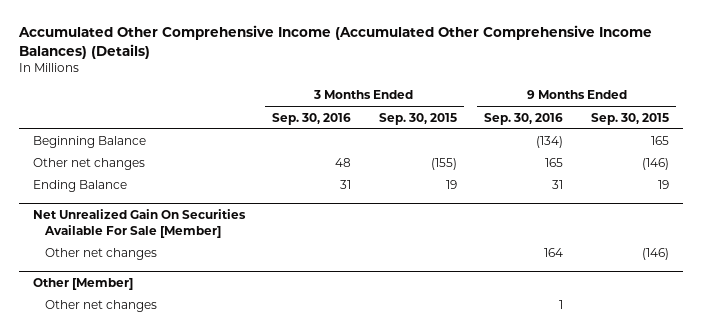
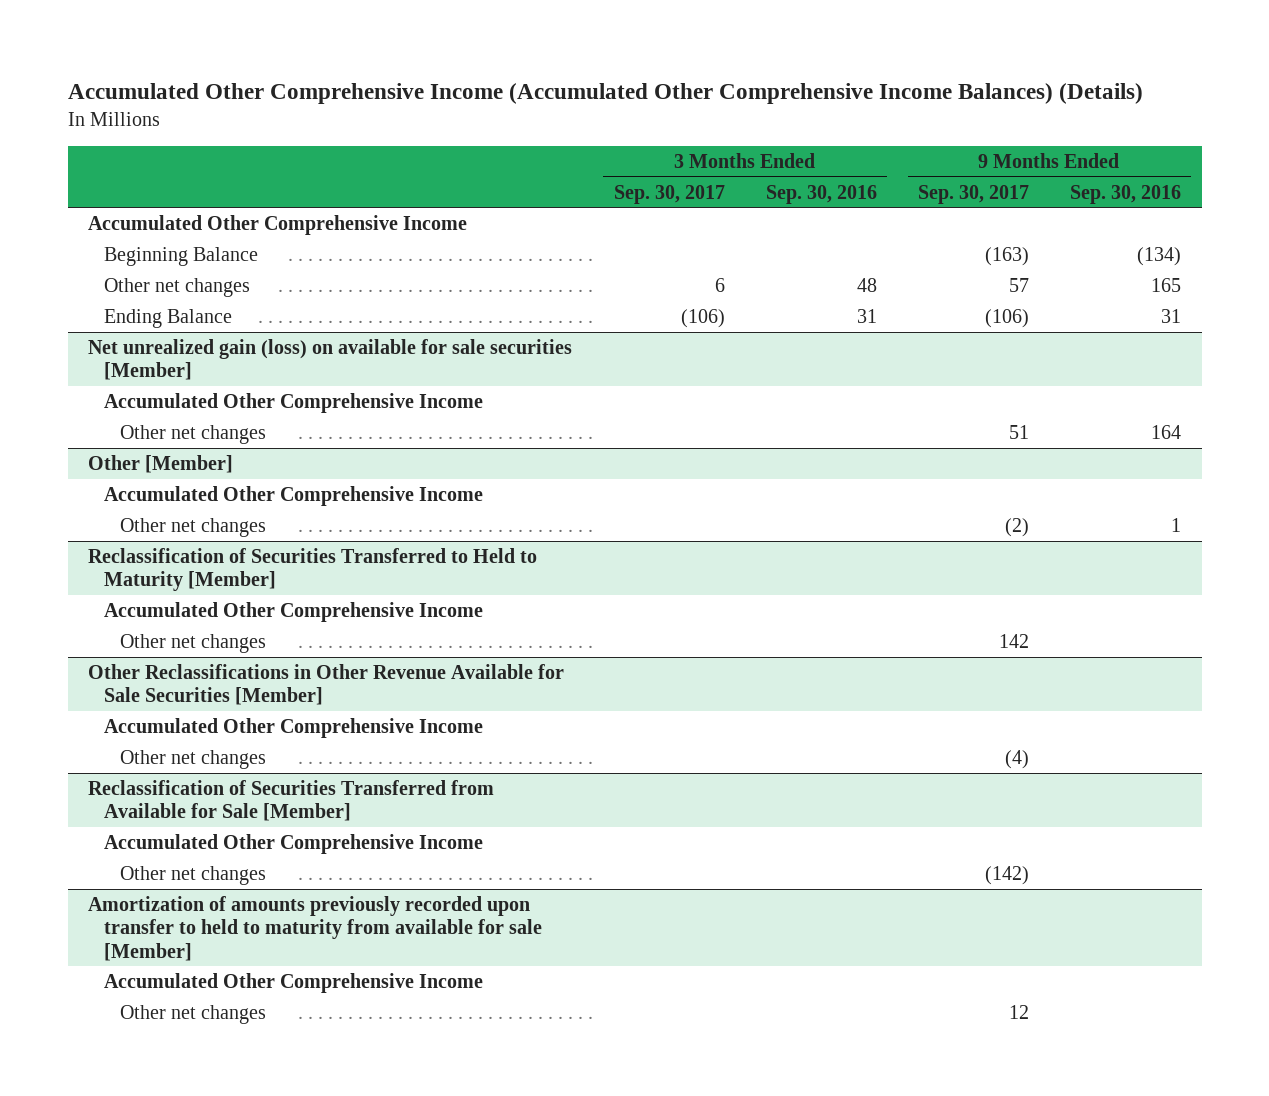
- | 3 Months Ended Sep. 30, 2016 | 3 Months Ended Sep. 30, 2015 | 9 Months Ended Sep. 30, 2016 | 9 Months Ended Sep. 30, 2015
+ | 3 Months Ended Sep. 30, 2017 | 3 Months Ended Sep. 30, 2016 | 9 Months Ended Sep. 30, 2017 | 9 Months Ended Sep. 30, 2016
+ Accumulated Other Comprehensive Income
- Net Unrealized Gain On Securities Available For Sale [Member]
+ Net unrealized gain (loss) on available for sale securities [Member]
+ Accumulated Other Comprehensive Income
@ Other [Member]
+ Accumulated Other Comprehensive Income
+ Reclassification of Securities Transferred to Held to Maturity [Member]
+ Accumulated Other Comprehensive Income
+ Other net changes | | | 142 |
+ Other Reclassifications in Other Revenue Available for Sale Securities [Member]
+ Accumulated Other Comprehensive Income
+ Other net changes | | | (4) |
+ Reclassification of Securities Transferred from Available for Sale [Member]
+ Accumulated Other Comprehensive Income
+ Other net changes | | | (142) |
+ Amortization of amounts previously recorded upon transfer to held to maturity from available for sale [Member]
+ Accumulated Other Comprehensive Income
+ Other net changes | | | 12 |

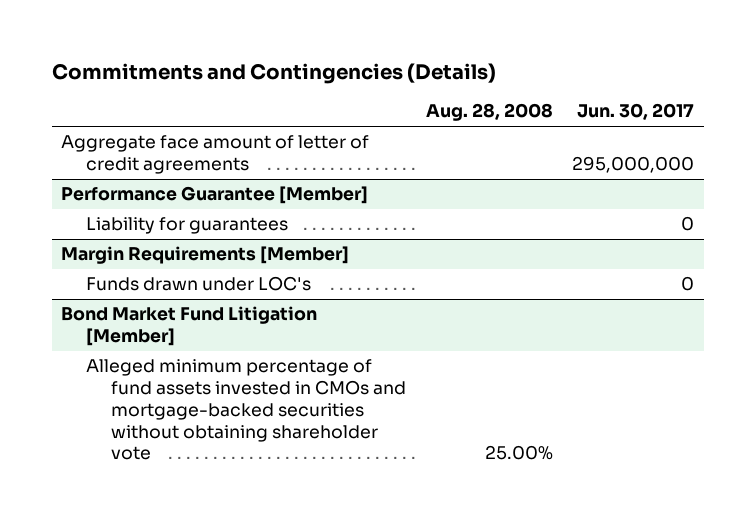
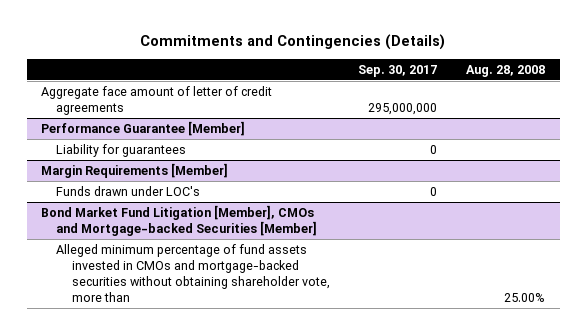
- | Aug. 28, 2008 | Jun. 30, 2017
+ | Sep. 30, 2017 | Aug. 28, 2008
- Bond Market Fund Litigation [Member]
- Alleged minimum percentage of fund assets invested in CMOs and mortgage-backed securities without obtaining shareholder vote | 25.00% |
+ Bond Market Fund Litigation [Member], CMOs and Mortgage-backed Securities [Member]
+ Alleged minimum percentage of fund assets invested in CMOs and mortgage-backed securities without obtaining shareholder vote, more than | | 25.00%

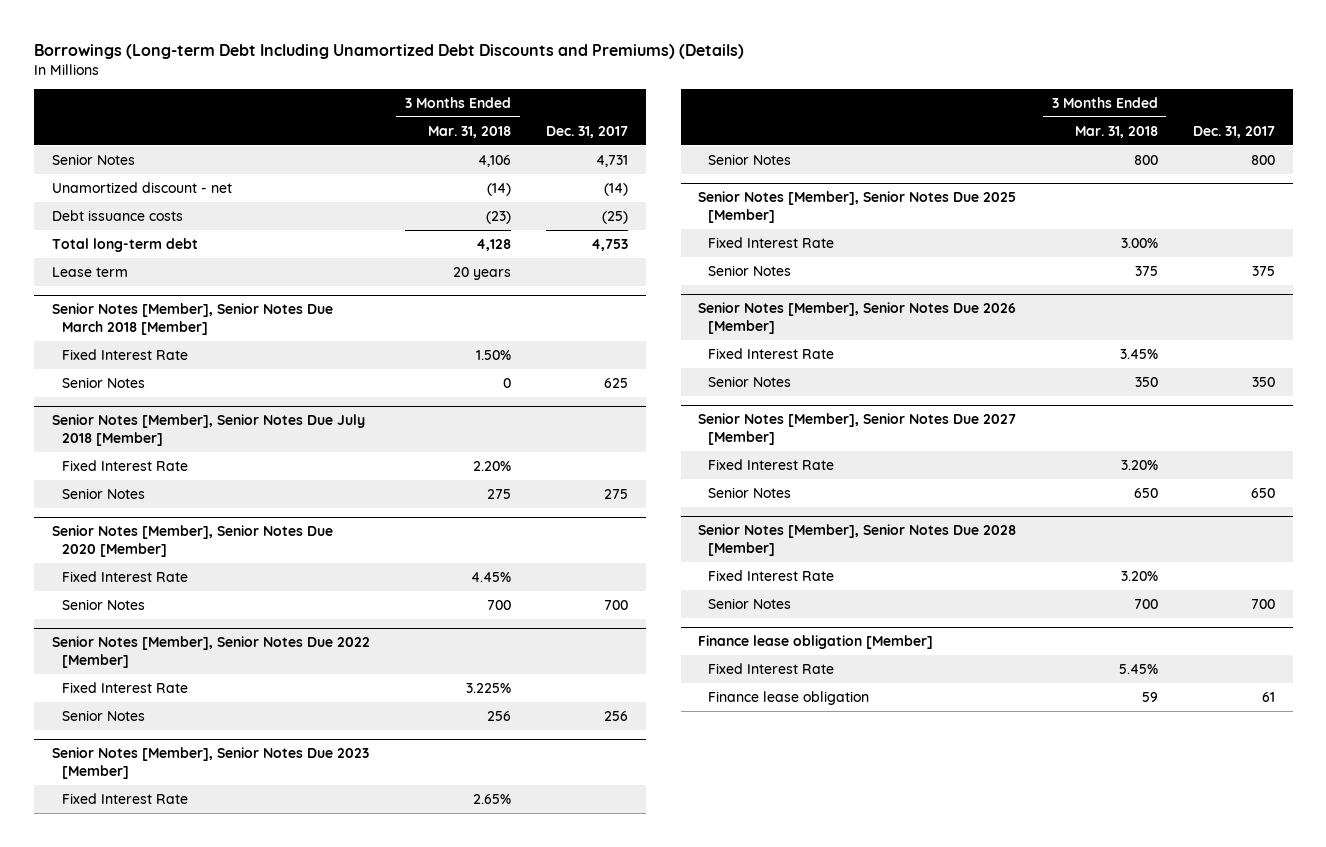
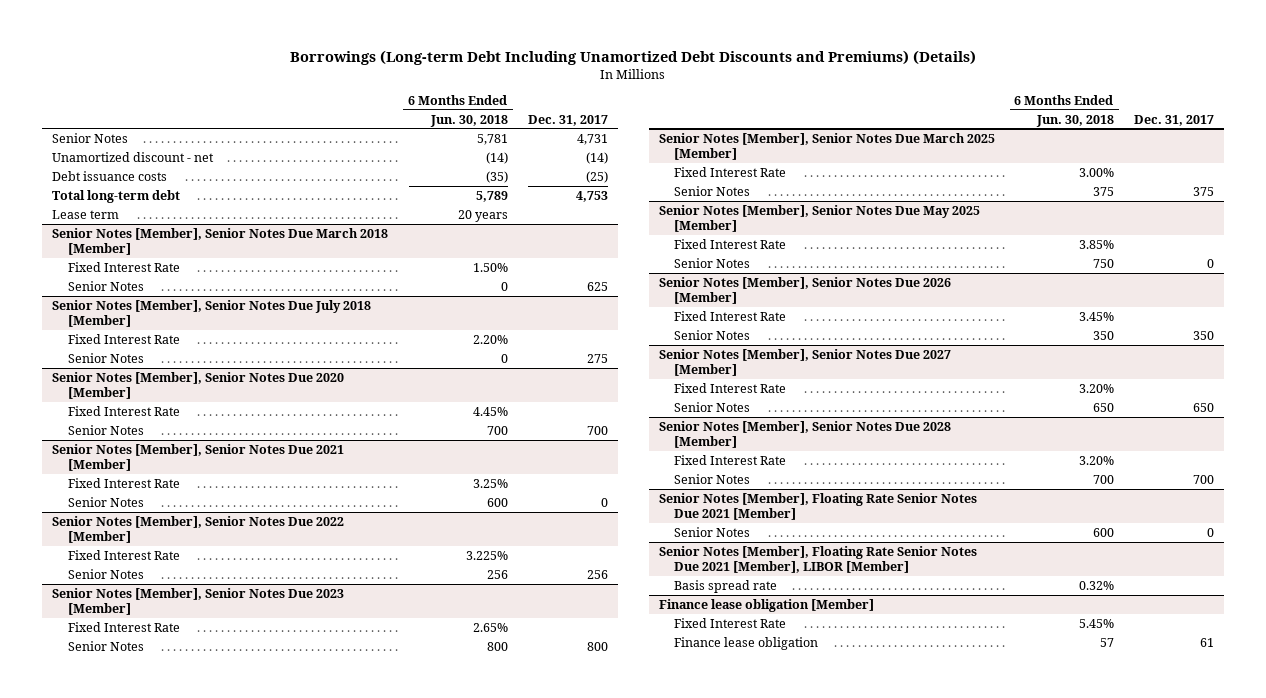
- | 3 Months Ended Mar. 31, 2018 | Dec. 31, 2017
+ | 6 Months Ended Jun. 30, 2018 | Dec. 31, 2017
+ Senior Notes [Member], Senior Notes Due 2021 [Member]
+ Fixed Interest Rate | 3.25% |
+ Senior Notes | 600 | 0
- Senior Notes [Member], Senior Notes Due 2025 [Member]
+ Senior Notes [Member], Senior Notes Due March 2025 [Member]
+ Senior Notes [Member], Senior Notes Due May 2025 [Member]
+ Fixed Interest Rate | 3.85% |
+ Senior Notes | 750 | 0
+ Senior Notes [Member], Floating Rate Senior Notes Due 2021 [Member]
+ Senior Notes | 600 | 0
+ Senior Notes [Member], Floating Rate Senior Notes Due 2021 [Member], LIBOR [Member]
+ Basis spread rate | 0.32% |

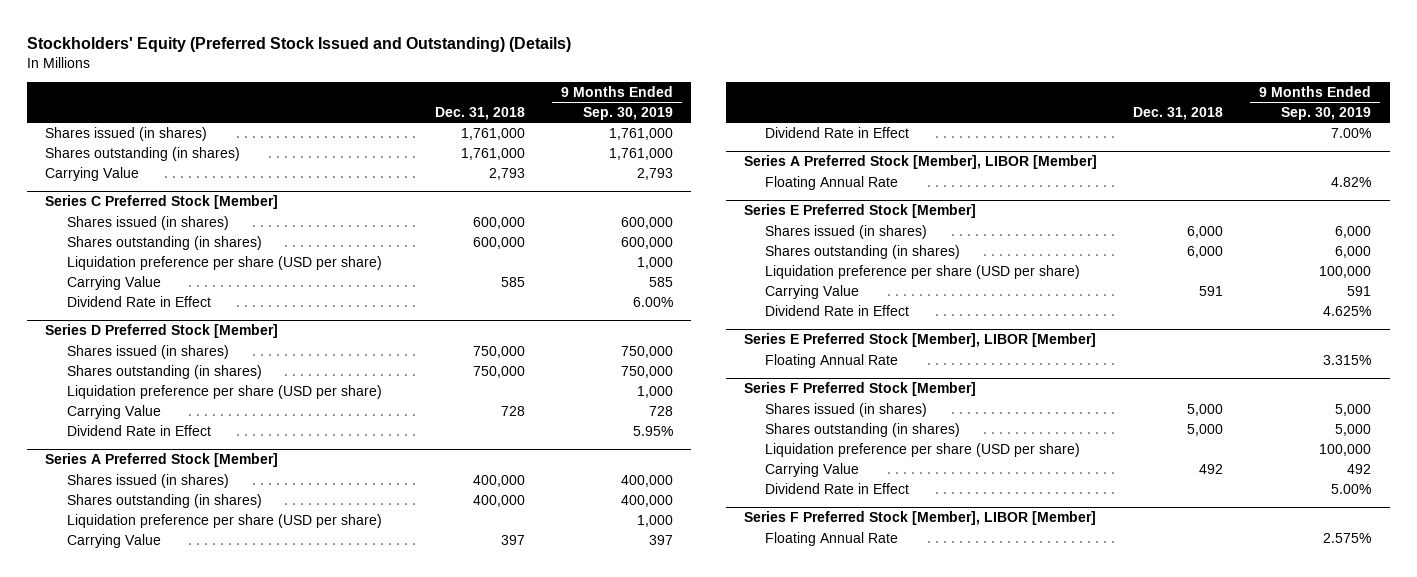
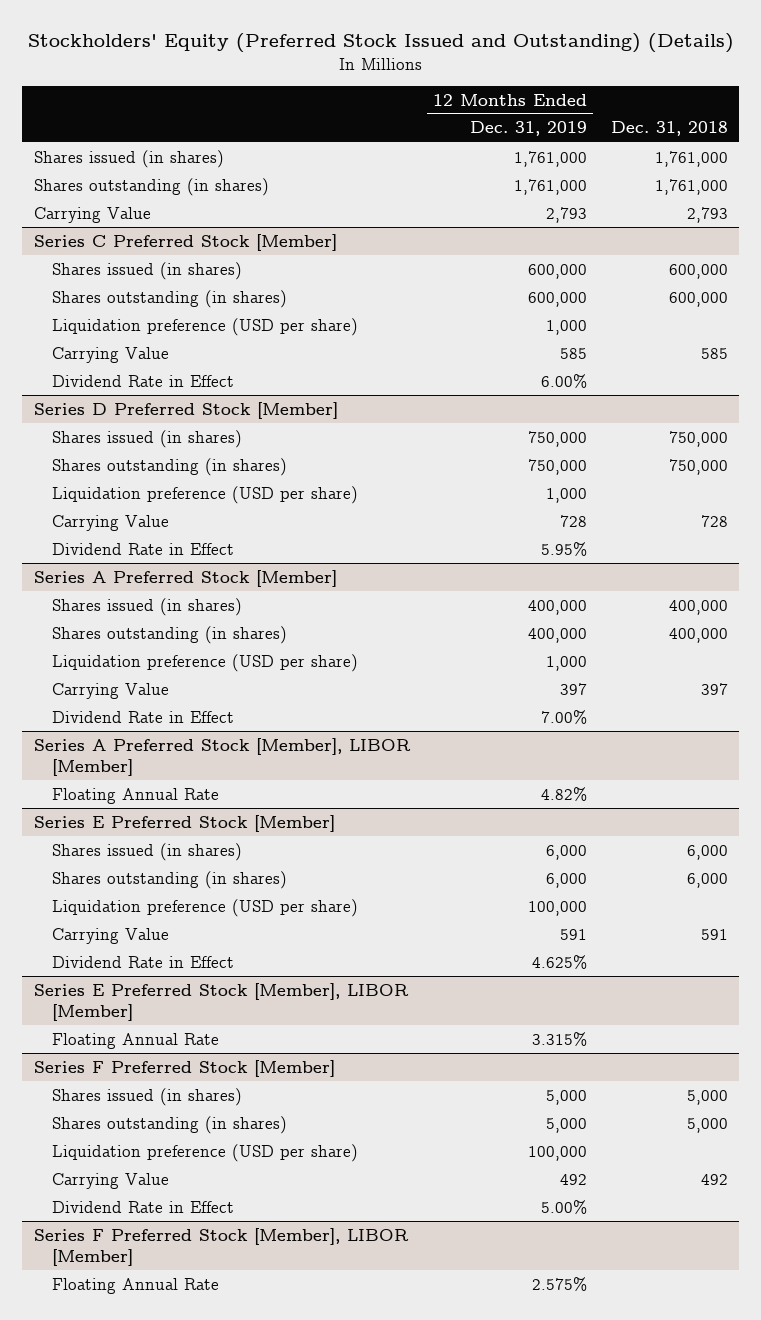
- | Dec. 31, 2018 | 9 Months Ended Sep. 30, 2019
+ | 12 Months Ended Dec. 31, 2019 | Dec. 31, 2018
@ Series C Preferred Stock [Member]
- Liquidation preference per share (USD per share) | | 1,000
+ Liquidation preference (USD per share) | 1,000 |
@ Series D Preferred Stock [Member]
- Liquidation preference per share (USD per share) | | 1,000
+ Liquidation preference (USD per share) | 1,000 |
@ Series A Preferred Stock [Member]
- Liquidation preference per share (USD per share) | | 1,000
+ Liquidation preference (USD per share) | 1,000 |
@ Series E Preferred Stock [Member]
- Liquidation preference per share (USD per share) | | 100,000
+ Liquidation preference (USD per share) | 100,000 |
@ Series F Preferred Stock [Member]
- Liquidation preference per share (USD per share) | | 100,000
+ Liquidation preference (USD per share) | 100,000 |

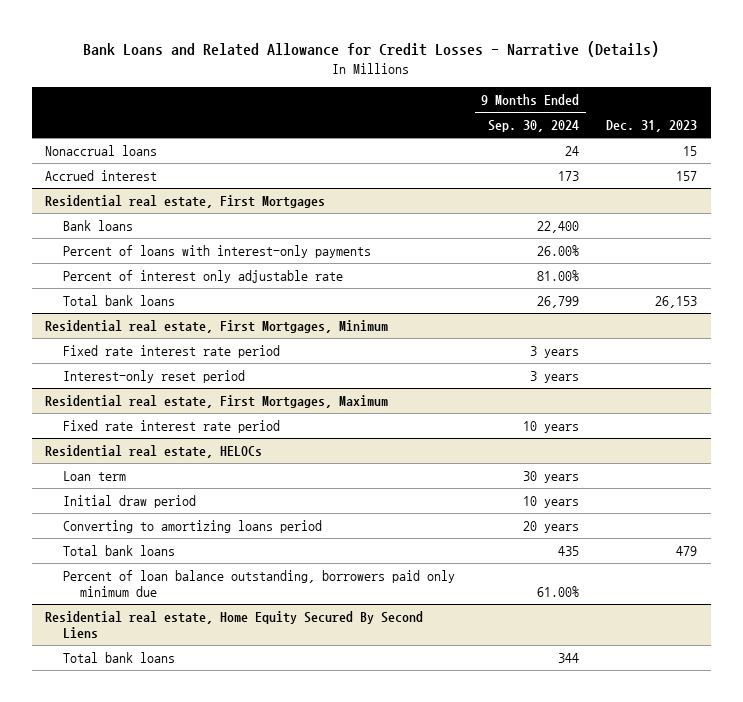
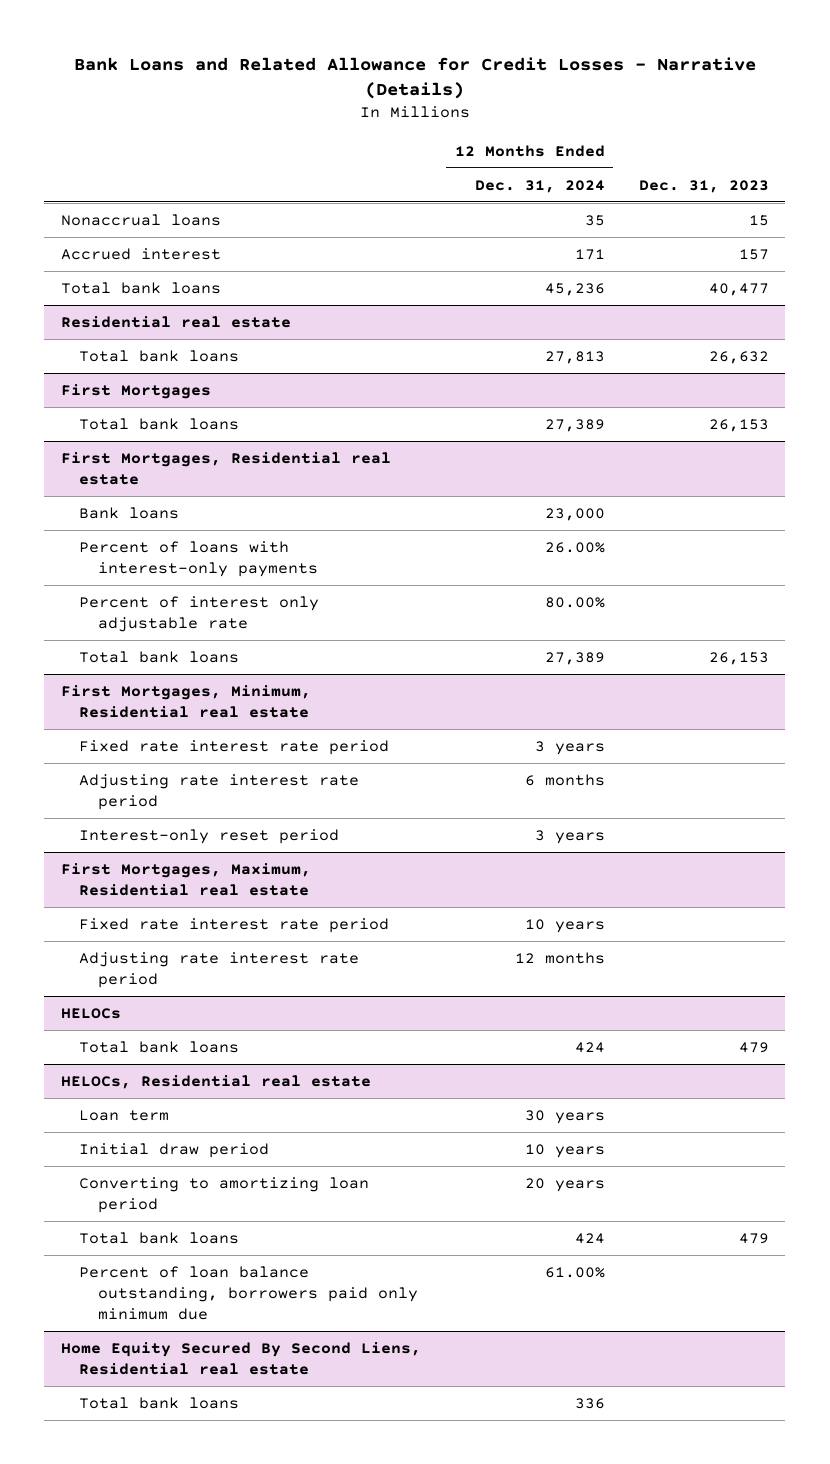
- | 9 Months Ended Sep. 30, 2024 | Dec. 31, 2023
+ | 12 Months Ended Dec. 31, 2024 | Dec. 31, 2023
- Residential real estate, First Mortgages
+ Total bank loans | 45,236 | 40,477
+ Residential real estate
+ Total bank loans | 27,813 | 26,632
+ First Mortgages
+ Total bank loans | 27,389 | 26,153
+ First Mortgages, Residential real estate
- Residential real estate, First Mortgages, Minimum
+ First Mortgages, Minimum, Residential real estate
+ Adjusting rate interest rate period | 6 months |
- Residential real estate, First Mortgages, Maximum
+ First Mortgages, Maximum, Residential real estate
- Residential real estate, HELOCs
+ Adjusting rate interest rate period | 12 months |
+ HELOCs
+ Total bank loans | 424 | 479
+ HELOCs, Residential real estate
- Converting to amortizing loans period | 20 years |
+ Converting to amortizing loan period | 20 years |
- Residential real estate, Home Equity Secured By Second Liens
+ Home Equity Secured By Second Liens, Residential real estate

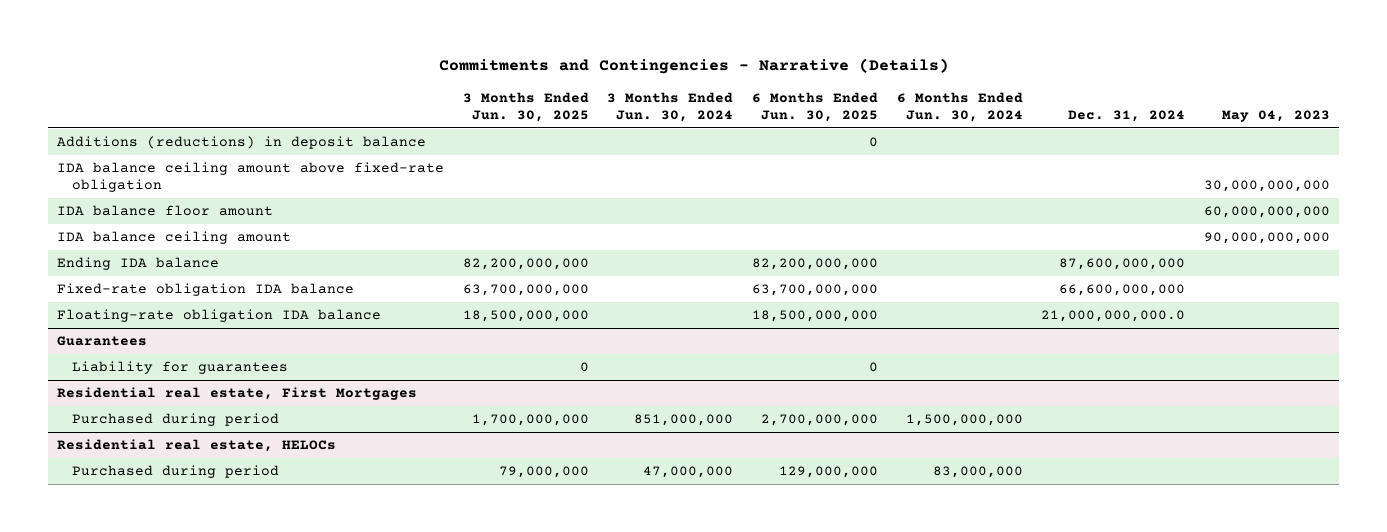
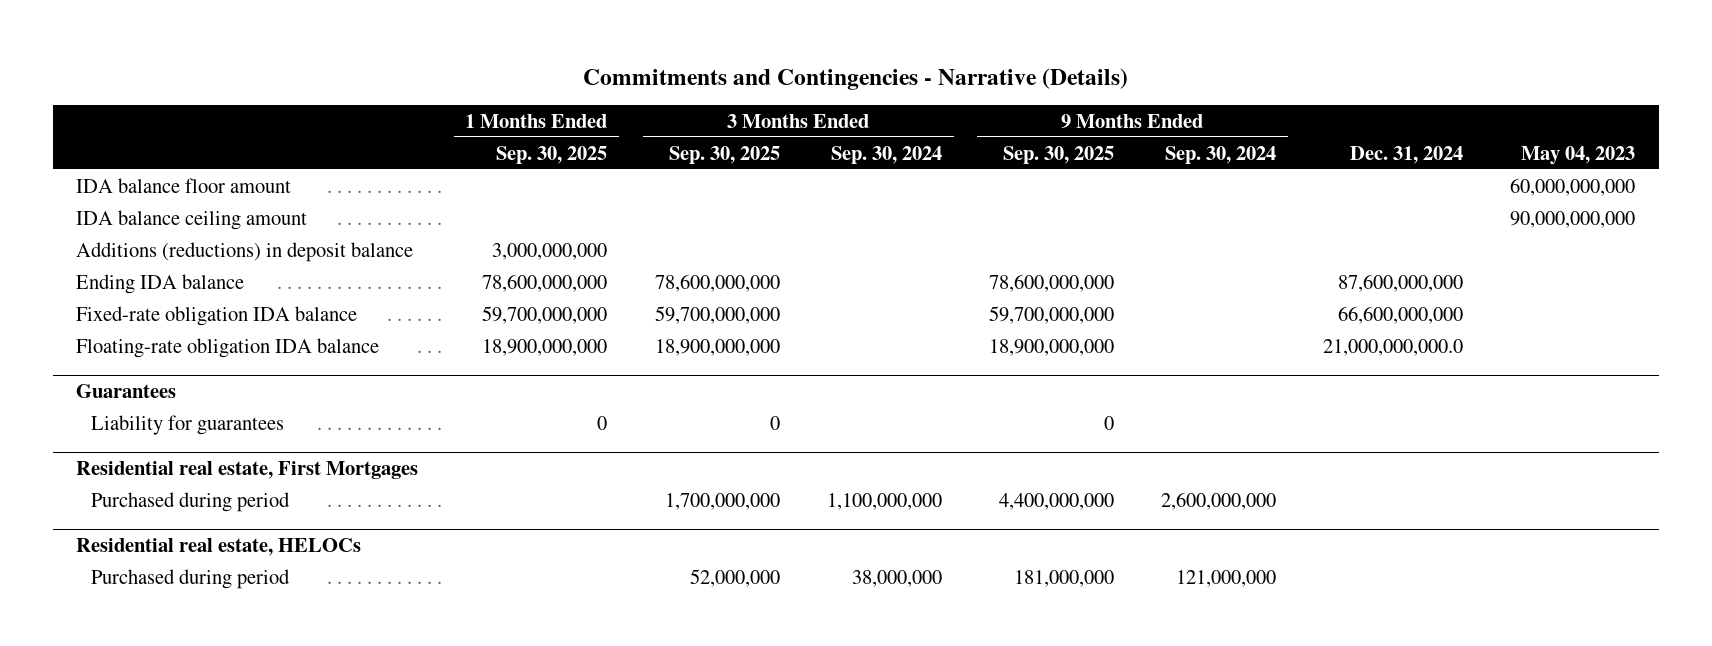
- | 3 Months Ended Jun. 30, 2025 | 3 Months Ended Jun. 30, 2024 | 6 Months Ended Jun. 30, 2025 | 6 Months Ended Jun. 30, 2024 | Dec. 31, 2024 | May 04, 2023
+ | 1 Months Ended Sep. 30, 2025 | 3 Months Ended Sep. 30, 2025 | 3 Months Ended Sep. 30, 2024 | 9 Months Ended Sep. 30, 2025 | 9 Months Ended Sep. 30, 2024 | Dec. 31, 2024 | May 04, 2023
- IDA balance ceiling amount above fixed-rate obligation | | | | | | 30,000,000,000
moved down: Additions (reductions) in deposit balance | 3,000,000,000 | | | | | |

